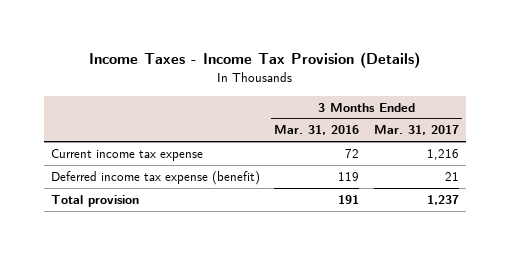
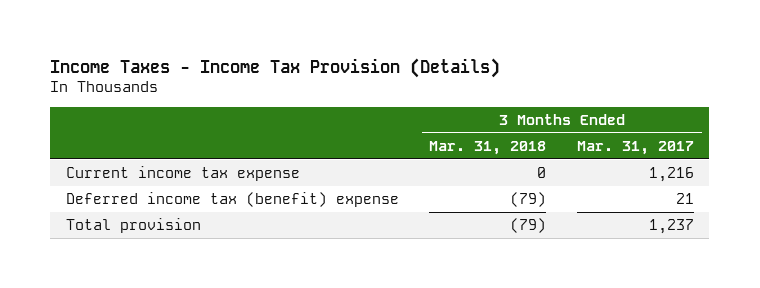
- | 3 Months Ended Mar. 31, 2016 | 3 Months Ended Mar. 31, 2017
+ | 3 Months Ended Mar. 31, 2018 | 3 Months Ended Mar. 31, 2017
- Deferred income tax expense (benefit) | 119 | 21
+ Deferred income tax (benefit) expense | (79) | 21

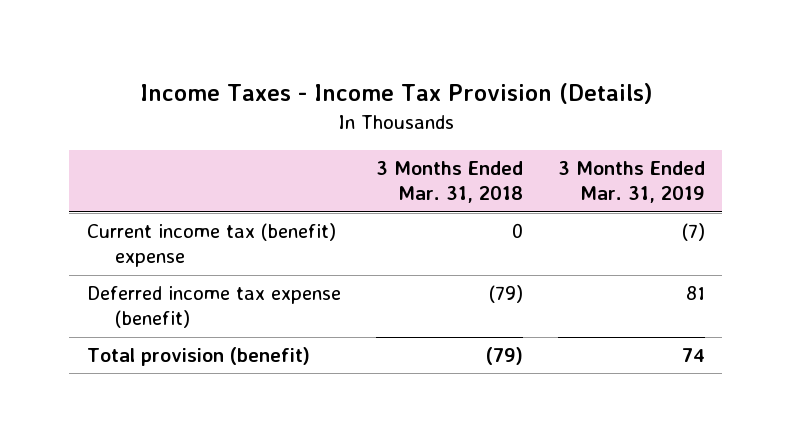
- | 3 Months Ended Mar. 31, 2018 | 3 Months Ended Mar. 31, 2017
+ | 3 Months Ended Mar. 31, 2018 | 3 Months Ended Mar. 31, 2019
- Current income tax expense | 0 | 1,216
- Deferred income tax (benefit) expense | (79) | 21
- Total provision | (79) | 1,237
+ Current income tax (benefit) expense | 0 | (7)
+ Deferred income tax expense (benefit) | (79) | 81
+ Total provision (benefit) | (79) | 74

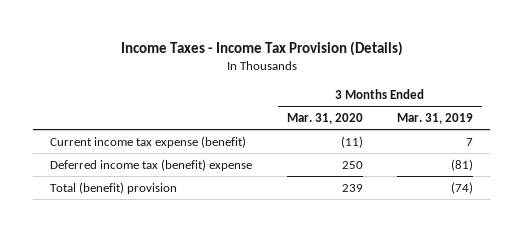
- | 3 Months Ended Mar. 31, 2018 | 3 Months Ended Mar. 31, 2019
+ | 3 Months Ended Mar. 31, 2020 | 3 Months Ended Mar. 31, 2019
- Current income tax (benefit) expense | 0 | (7)
- Deferred income tax expense (benefit) | (79) | 81
- Total provision (benefit) | (79) | 74
+ Current income tax expense (benefit) | (11) | 7
+ Deferred income tax (benefit) expense | 250 | (81)
+ Total (benefit) provision | 239 | (74)

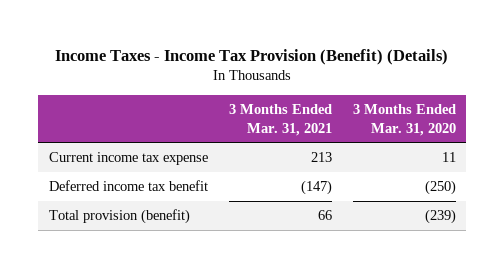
- Income Taxes - Income Tax Provision (Details)
+ Income Taxes - Income Tax Provision (Benefit) (Details)
- | 3 Months Ended Mar. 31, 2020 | 3 Months Ended Mar. 31, 2019
+ | 3 Months Ended Mar. 31, 2021 | 3 Months Ended Mar. 31, 2020
- Current income tax expense (benefit) | (11) | 7
- Deferred income tax (benefit) expense | 250 | (81)
- Total (benefit) provision | 239 | (74)
+ Current income tax expense | 213 | 11
+ Deferred income tax benefit | (147) | (250)
+ Total provision (benefit) | 66 | (239)

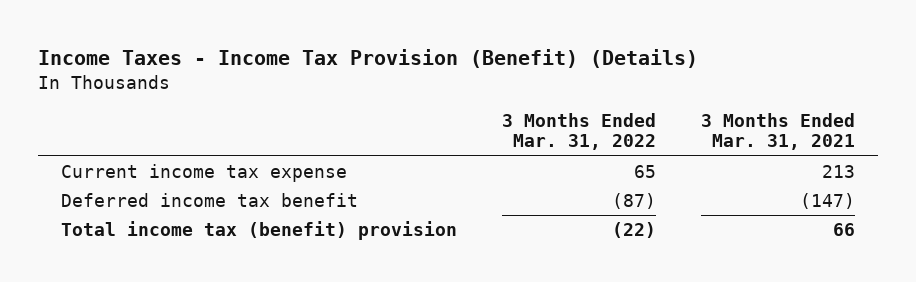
- | 3 Months Ended Mar. 31, 2021 | 3 Months Ended Mar. 31, 2020
+ | 3 Months Ended Mar. 31, 2022 | 3 Months Ended Mar. 31, 2021
- Total provision (benefit) | 66 | (239)
+ Total income tax (benefit) provision | (22) | 66

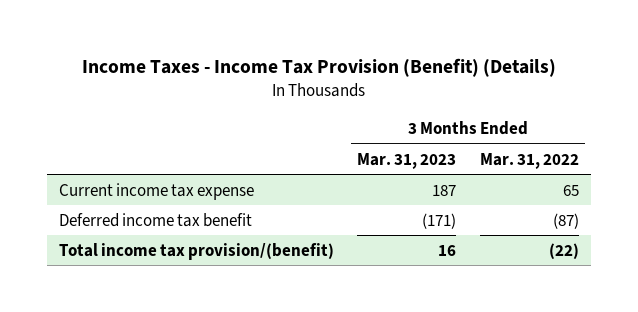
- | 3 Months Ended Mar. 31, 2022 | 3 Months Ended Mar. 31, 2021
+ | 3 Months Ended Mar. 31, 2023 | 3 Months Ended Mar. 31, 2022
- Total income tax (benefit) provision | (22) | 66
+ Total income tax provision/(benefit) | 16 | (22)

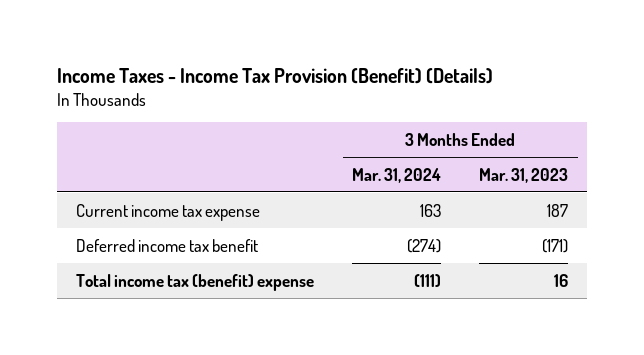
- | 3 Months Ended Mar. 31, 2023 | 3 Months Ended Mar. 31, 2022
+ | 3 Months Ended Mar. 31, 2024 | 3 Months Ended Mar. 31, 2023
- Total income tax provision/(benefit) | 16 | (22)
+ Total income tax (benefit) expense | (111) | 16

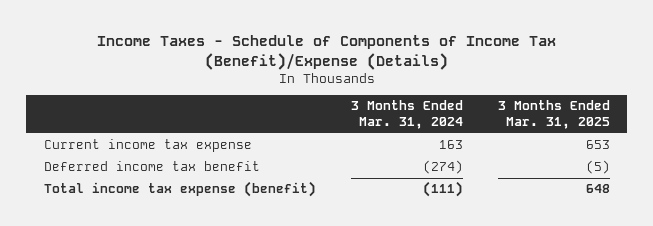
- Income Taxes - Income Tax Provision (Benefit) (Details)
+ Income Taxes - Schedule of Components of Income Tax (Benefit)/Expense (Details)
- | 3 Months Ended Mar. 31, 2024 | 3 Months Ended Mar. 31, 2023
+ | 3 Months Ended Mar. 31, 2024 | 3 Months Ended Mar. 31, 2025
- Total income tax (benefit) expense | (111) | 16
+ Total income tax expense (benefit) | (111) | 648

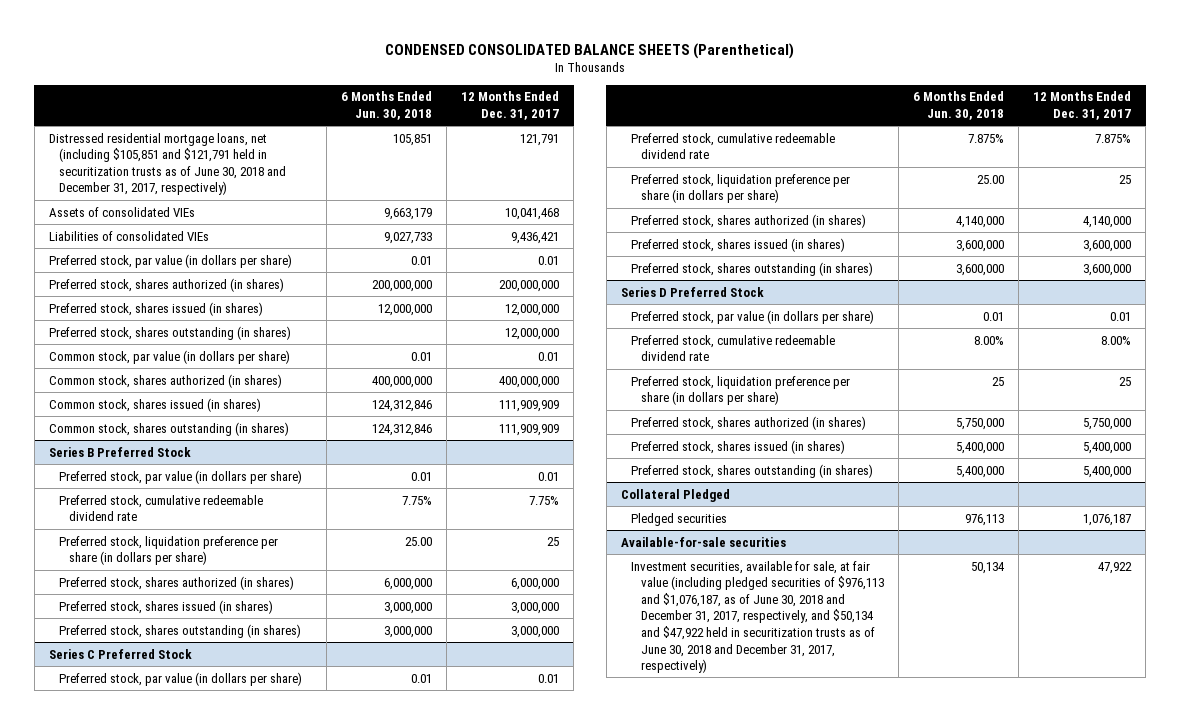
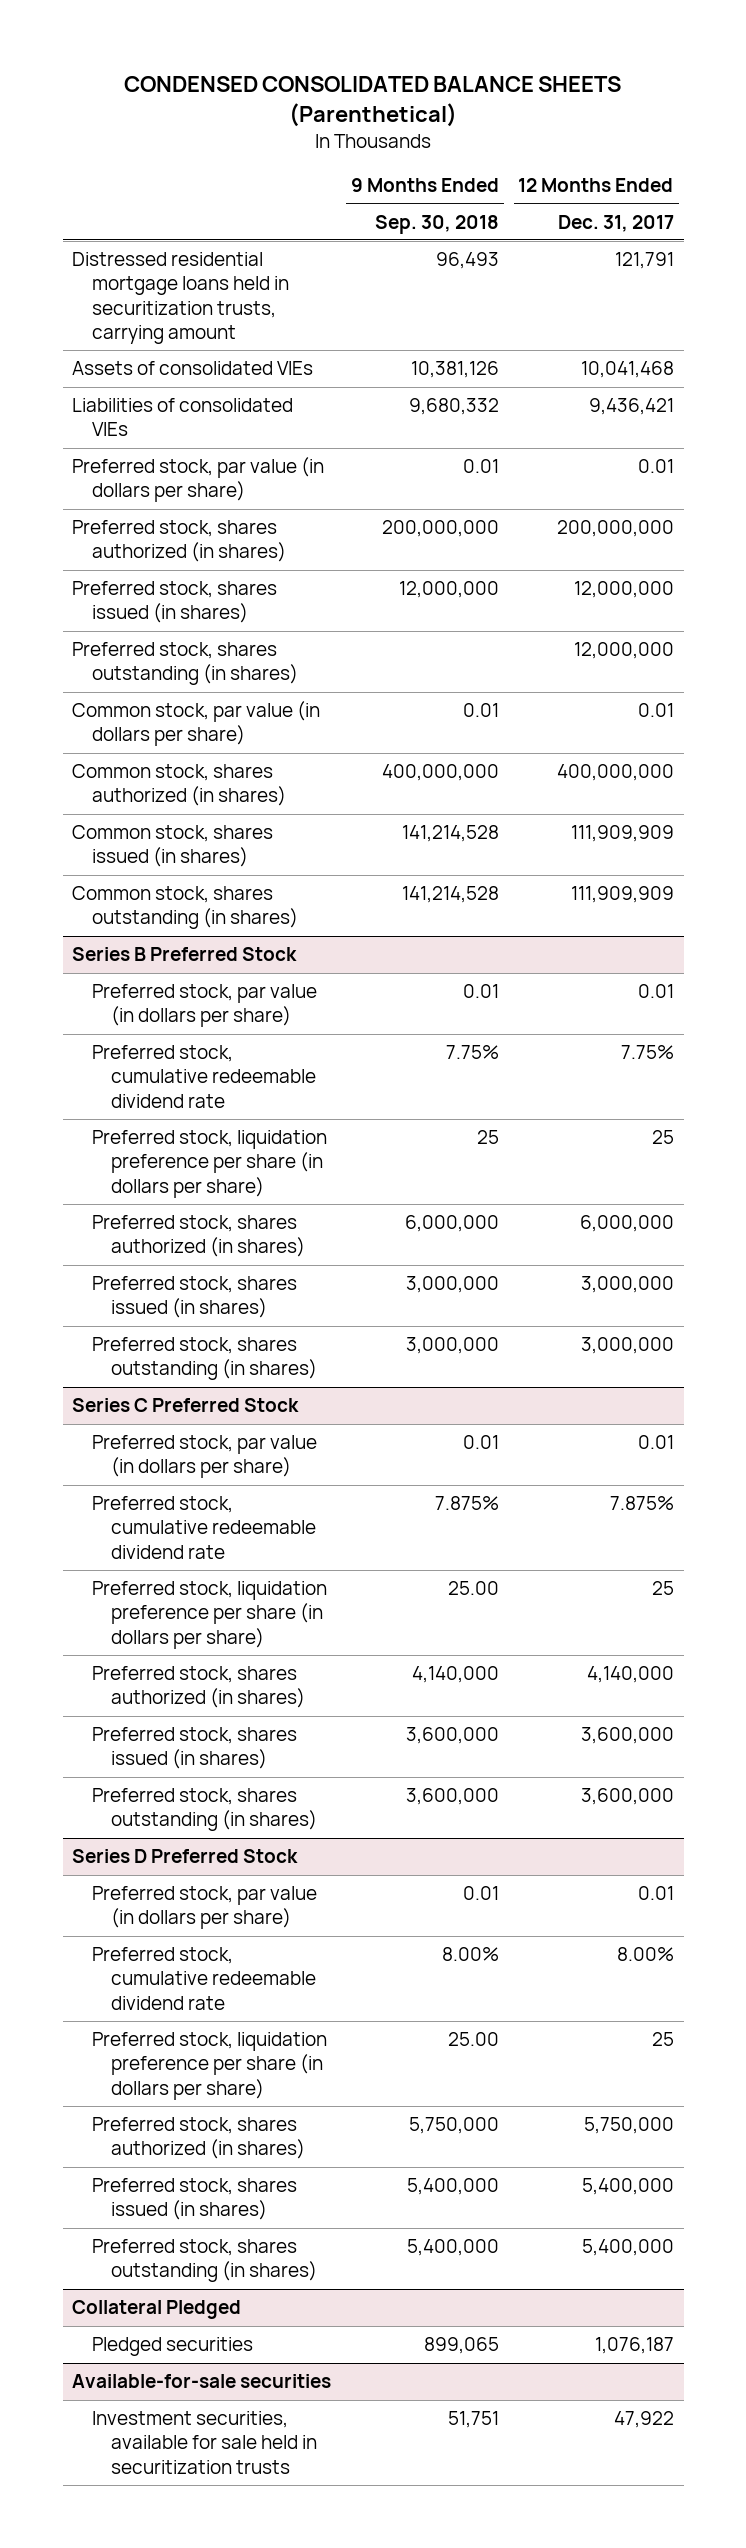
- | 6 Months Ended Jun. 30, 2018 | 12 Months Ended Dec. 31, 2017
+ | 9 Months Ended Sep. 30, 2018 | 12 Months Ended Dec. 31, 2017
- Distressed residential mortgage loans, net (including $105,851 and $121,791 held in securitization trusts as of June 30, 2018 and December 31, 2017, respectively) | 105,851 | 121,791
+ Distressed residential mortgage loans held in securitization trusts, carrying amount | 96,493 | 121,791
@ Available-for-sale securities
- Investment securities, available for sale, at fair value (including pledged securities of $976,113 and $1,076,187, as of June 30, 2018 and December 31, 2017, respectively, and $50,134 and $47,922 held in securitization trusts as of June 30, 2018 and December 31, 2017, respectively) | 50,134 | 47,922
+ Investment securities, available for sale held in securitization trusts | 51,751 | 47,922

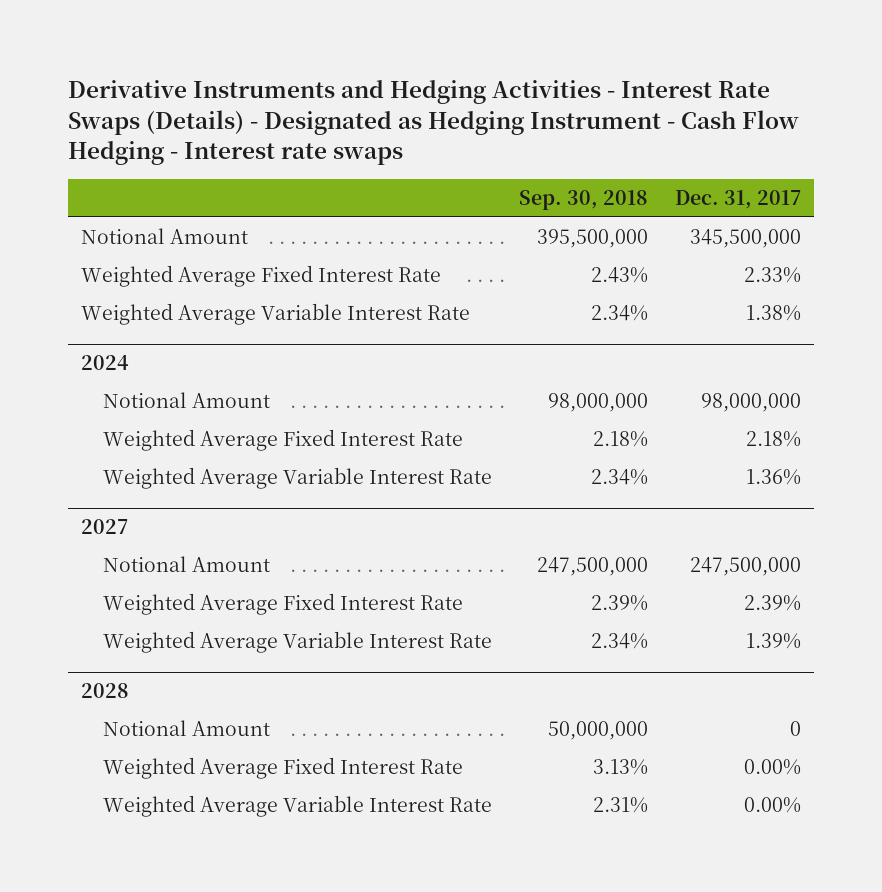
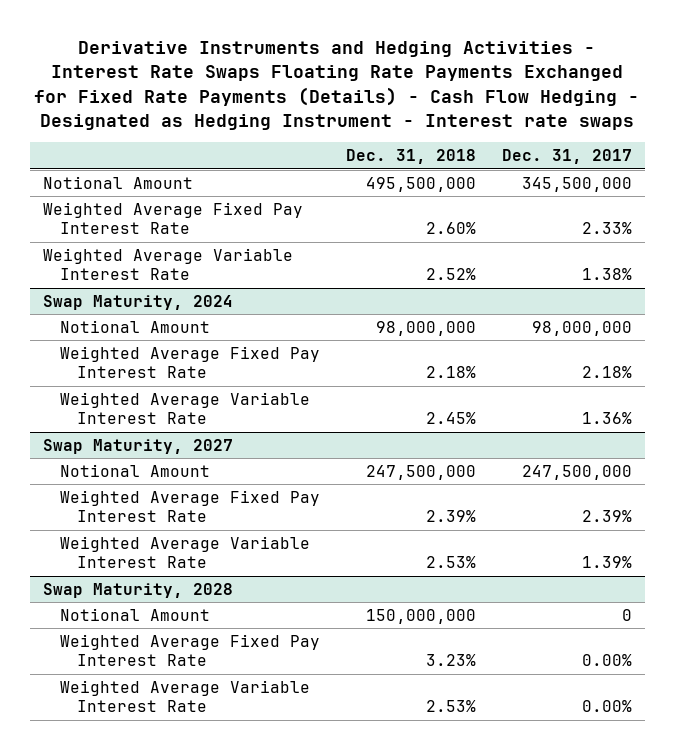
- Derivative Instruments and Hedging Activities - Interest Rate Swaps (Details) - Designated as Hedging Instrument - Cash Flow Hedging - Interest rate swaps
+ Derivative Instruments and Hedging Activities - Interest Rate Swaps Floating Rate Payments Exchanged for Fixed Rate Payments (Details) - Cash Flow Hedging - Designated as Hedging Instrument - Interest rate swaps
- | Sep. 30, 2018 | Dec. 31, 2017
+ | Dec. 31, 2018 | Dec. 31, 2017
- Weighted Average Fixed Interest Rate | 2.43% | 2.33%
+ Weighted Average Fixed Pay Interest Rate | 2.60% | 2.33%
- 2024
+ Swap Maturity, 2024
- Weighted Average Fixed Interest Rate | 2.18% | 2.18%
+ Weighted Average Fixed Pay Interest Rate | 2.18% | 2.18%
- 2027
+ Swap Maturity, 2027
- Weighted Average Fixed Interest Rate | 2.39% | 2.39%
+ Weighted Average Fixed Pay Interest Rate | 2.39% | 2.39%
- 2028
+ Swap Maturity, 2028
- Weighted Average Fixed Interest Rate | 3.13% | 0.00%
+ Weighted Average Fixed Pay Interest Rate | 3.23% | 0.00%

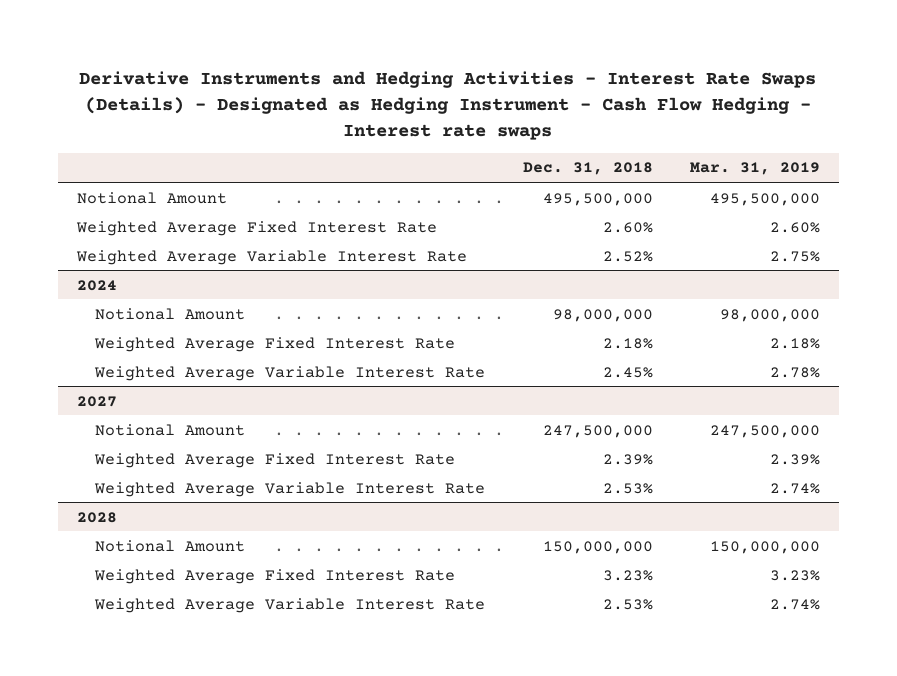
- Derivative Instruments and Hedging Activities - Interest Rate Swaps Floating Rate Payments Exchanged for Fixed Rate Payments (Details) - Cash Flow Hedging - Designated as Hedging Instrument - Interest rate swaps
+ Derivative Instruments and Hedging Activities - Interest Rate Swaps (Details) - Designated as Hedging Instrument - Cash Flow Hedging - Interest rate swaps
- | Dec. 31, 2018 | Dec. 31, 2017
+ | Dec. 31, 2018 | Mar. 31, 2019
- Weighted Average Fixed Pay Interest Rate | 2.60% | 2.33%
+ Weighted Average Fixed Interest Rate | 2.60% | 2.60%
- Swap Maturity, 2024
+ 2024
- Weighted Average Fixed Pay Interest Rate | 2.18% | 2.18%
+ Weighted Average Fixed Interest Rate | 2.18% | 2.18%
- Swap Maturity, 2027
+ 2027
- Weighted Average Fixed Pay Interest Rate | 2.39% | 2.39%
+ Weighted Average Fixed Interest Rate | 2.39% | 2.39%
- Swap Maturity, 2028
+ 2028
- Weighted Average Fixed Pay Interest Rate | 3.23% | 0.00%
+ Weighted Average Fixed Interest Rate | 3.23% | 3.23%

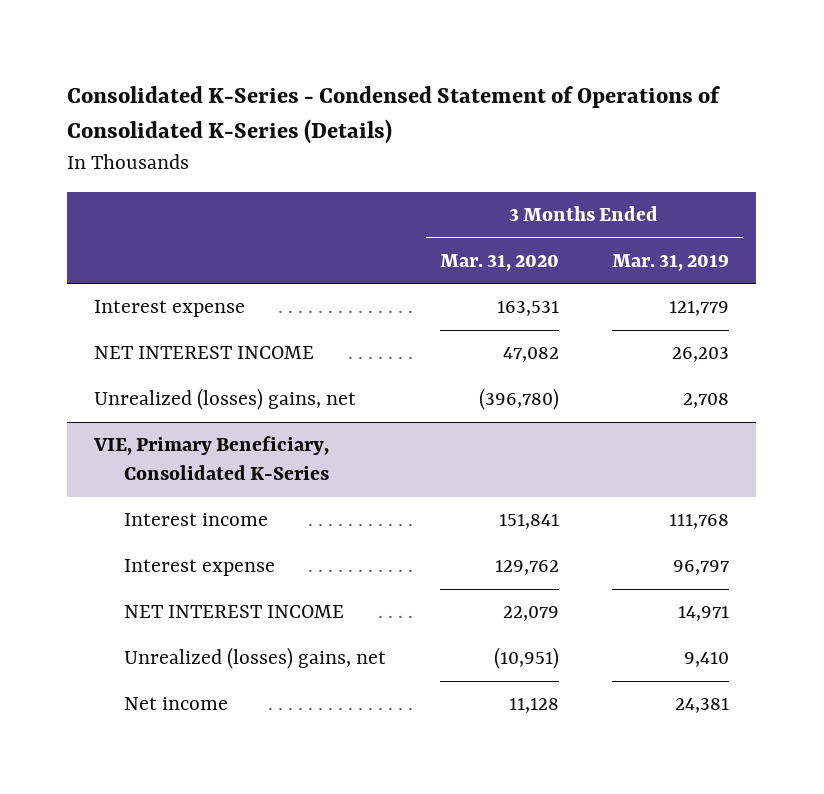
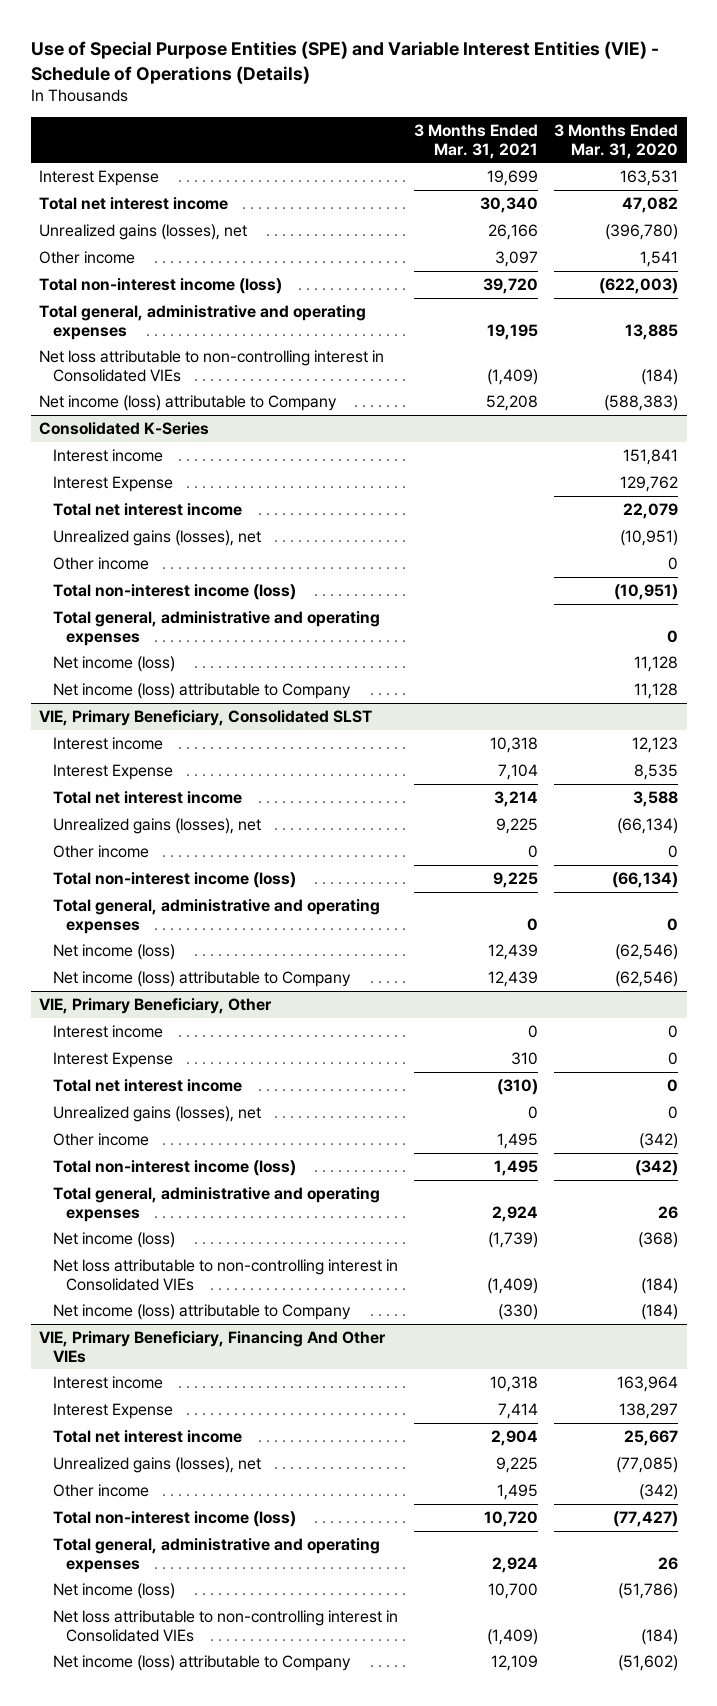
- Consolidated K-Series - Condensed Statement of Operations of Consolidated K-Series (Details)
+ Use of Special Purpose Entities (SPE) and Variable Interest Entities (VIE) - Schedule of Operations (Details)
- | 3 Months Ended Mar. 31, 2020 | 3 Months Ended Mar. 31, 2019
+ | 3 Months Ended Mar. 31, 2021 | 3 Months Ended Mar. 31, 2020
- Interest expense | 163,531 | 121,779
- NET INTEREST INCOME | 47,082 | 26,203
- Unrealized (losses) gains, net | (396,780) | 2,708
- VIE, Primary Beneficiary, Consolidated K-Series
+ Interest Expense | 19,699 | 163,531
+ Total net interest income | 30,340 | 47,082
+ Unrealized gains (losses), net | 26,166 | (396,780)
+ Other income | 3,097 | 1,541
+ Total non-interest income (loss) | 39,720 | (622,003)
+ Total general, administrative and operating expenses | 19,195 | 13,885
+ Net loss attributable to non-controlling interest in Consolidated VIEs | (1,409) | (184)
+ Net income (loss) attributable to Company | 52,208 | (588,383)
+ Consolidated K-Series
- Interest expense | 129,762 | 96,797
- NET INTEREST INCOME | 22,079 | 14,971
- Unrealized (losses) gains, net | (10,951) | 9,410
- Net income | 11,128 | 24,381
+ Interest Expense | | 129,762
+ Total net interest income | | 22,079
+ Unrealized gains (losses), net | | (10,951)
+ Other income | | 0
+ Total non-interest income (loss) | | (10,951)
+ Total general, administrative and operating expenses | | 0
+ Net income (loss) | | 11,128
+ Net income (loss) attributable to Company | | 11,128
+ VIE, Primary Beneficiary, Consolidated SLST
+ Interest income | 10,318 | 12,123
+ Interest Expense | 7,104 | 8,535
+ Total net interest income | 3,214 | 3,588
+ Unrealized gains (losses), net | 9,225 | (66,134)
+ Other income | 0 | 0
+ Total non-interest income (loss) | 9,225 | (66,134)
+ Total general, administrative and operating expenses | 0 | 0
+ Net income (loss) | 12,439 | (62,546)
+ Net income (loss) attributable to Company | 12,439 | (62,546)
+ VIE, Primary Beneficiary, Other
+ Interest income | 0 | 0
+ Interest Expense | 310 | 0
+ Total net interest income | (310) | 0
+ Unrealized gains (losses), net | 0 | 0
+ Other income | 1,495 | (342)
+ Total non-interest income (loss) | 1,495 | (342)
+ Total general, administrative and operating expenses | 2,924 | 26
+ Net income (loss) | (1,739) | (368)
+ Net loss attributable to non-controlling interest in Consolidated VIEs | (1,409) | (184)
+ Net income (loss) attributable to Company | (330) | (184)
+ VIE, Primary Beneficiary, Financing And Other VIEs
+ Interest income | 10,318 | 163,964
+ Interest Expense | 7,414 | 138,297
+ Total net interest income | 2,904 | 25,667
+ Unrealized gains (losses), net | 9,225 | (77,085)
+ Other income | 1,495 | (342)
+ Total non-interest income (loss) | 10,720 | (77,427)
+ Total general, administrative and operating expenses | 2,924 | 26
+ Net income (loss) | 10,700 | (51,786)
+ Net loss attributable to non-controlling interest in Consolidated VIEs | (1,409) | (184)
+ Net income (loss) attributable to Company | 12,109 | (51,602)

